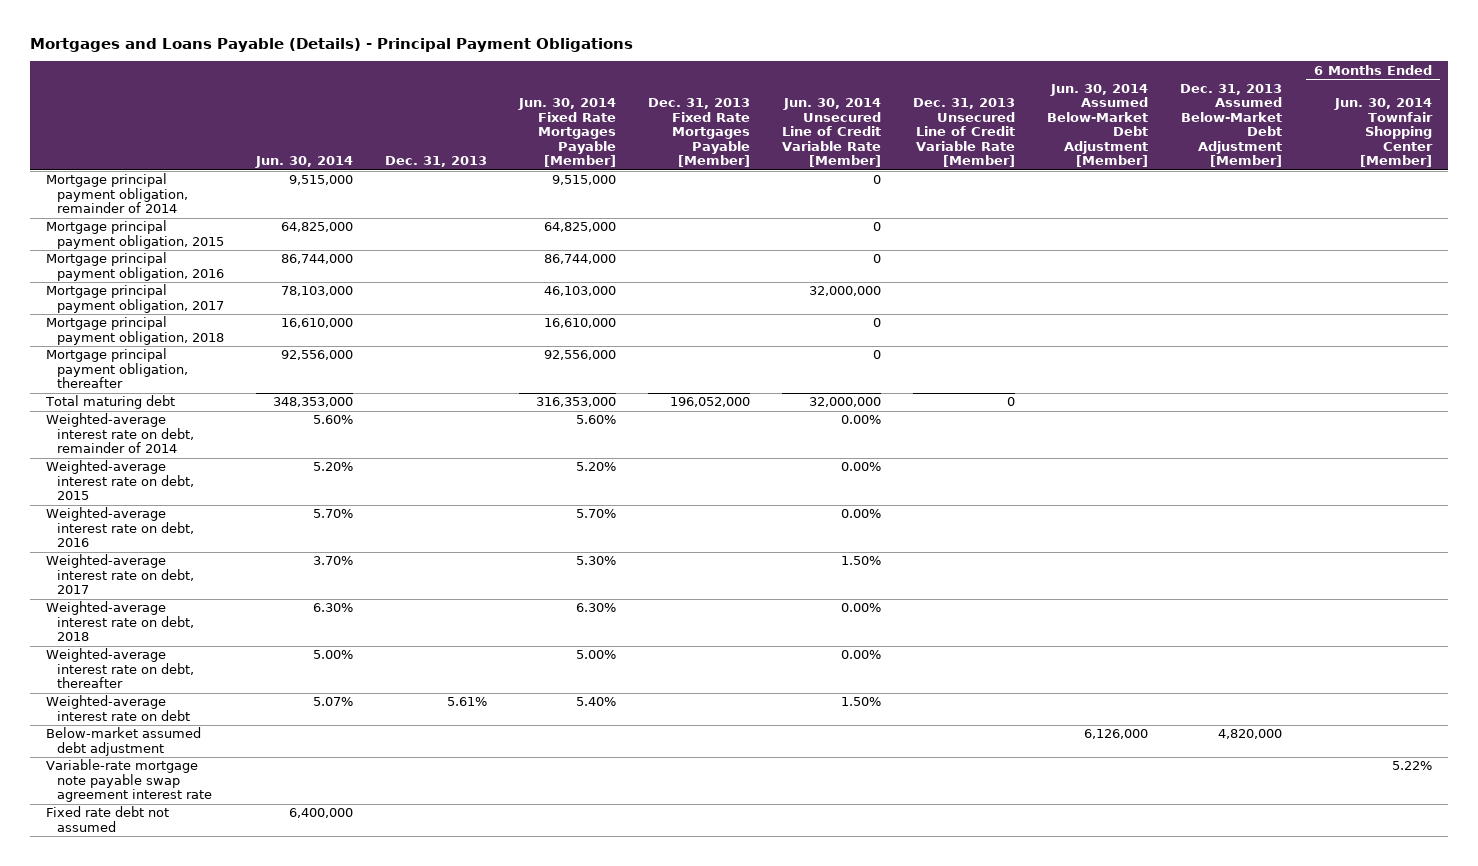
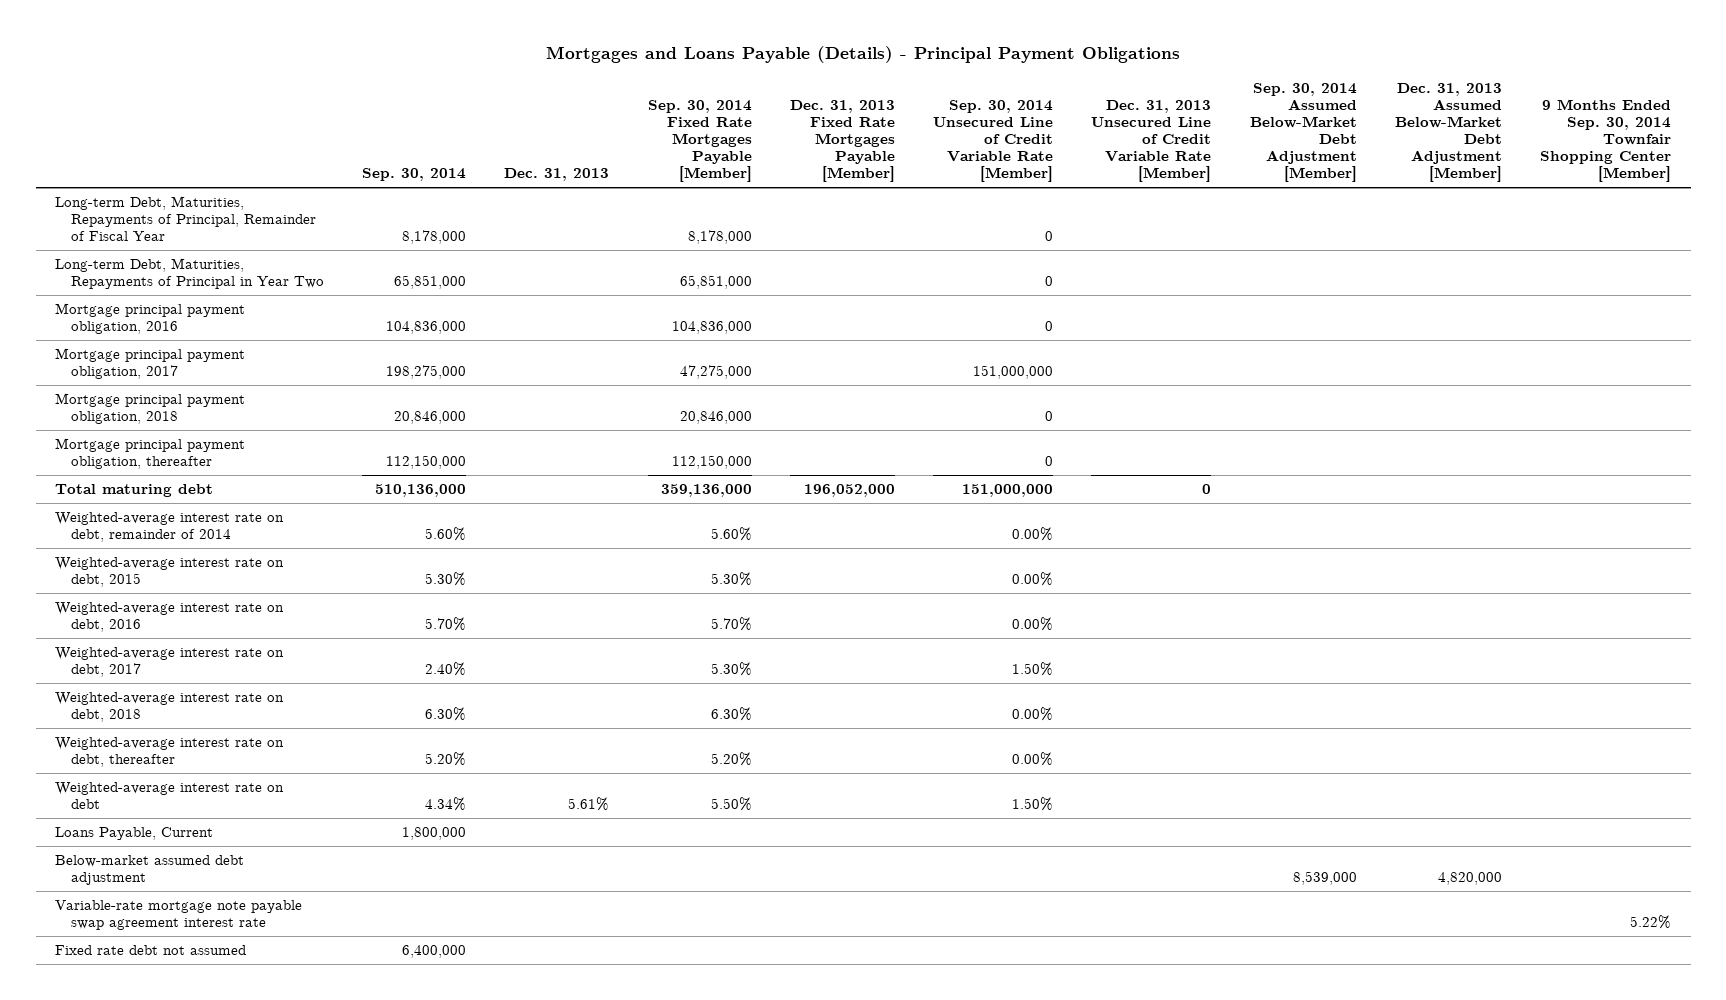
- | Jun. 30, 2014 | Dec. 31, 2013 | Jun. 30, 2014 Fixed Rate Mortgages Payable [Member] | Dec. 31, 2013 Fixed Rate Mortgages Payable [Member] | Jun. 30, 2014 Unsecured Line of Credit Variable Rate [Member] | Dec. 31, 2013 Unsecured Line of Credit Variable Rate [Member] | Jun. 30, 2014 Assumed Below-Market Debt Adjustment [Member] | Dec. 31, 2013 Assumed Below-Market Debt Adjustment [Member] | 6 Months Ended Jun. 30, 2014 Townfair Shopping Center [Member]
+ | Sep. 30, 2014 | Dec. 31, 2013 | Sep. 30, 2014 Fixed Rate Mortgages Payable [Member] | Dec. 31, 2013 Fixed Rate Mortgages Payable [Member] | Sep. 30, 2014 Unsecured Line of Credit Variable Rate [Member] | Dec. 31, 2013 Unsecured Line of Credit Variable Rate [Member] | Sep. 30, 2014 Assumed Below-Market Debt Adjustment [Member] | Dec. 31, 2013 Assumed Below-Market Debt Adjustment [Member] | 9 Months Ended Sep. 30, 2014 Townfair Shopping Center [Member]
- Mortgage principal payment obligation, remainder of 2014 | 9,515,000 | | 9,515,000 | | 0 | | | |
- Mortgage principal payment obligation, 2015 | 64,825,000 | | 64,825,000 | | 0 | | | |
+ Long-term Debt, Maturities, Repayments of Principal, Remainder of Fiscal Year | 8,178,000 | | 8,178,000 | | 0 | | | |
+ Long-term Debt, Maturities, Repayments of Principal in Year Two | 65,851,000 | | 65,851,000 | | 0 | | | |
+ Loans Payable, Current | 1,800,000 | | | | | | | |

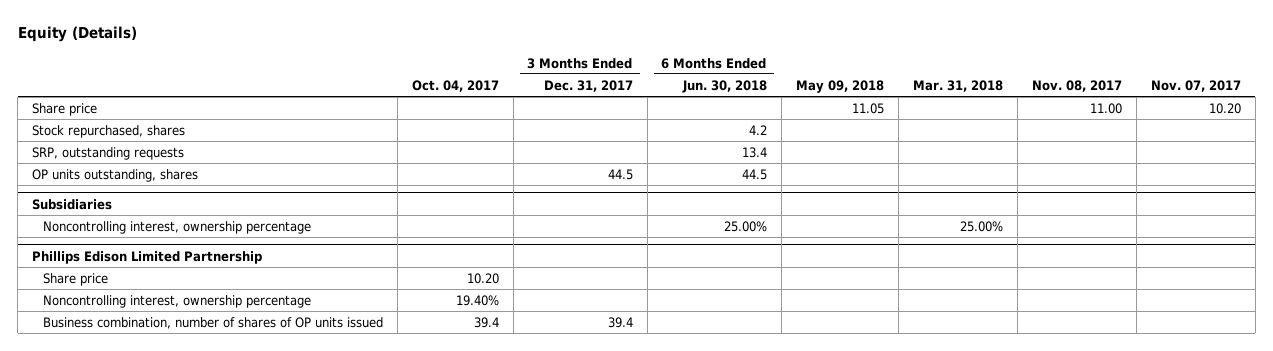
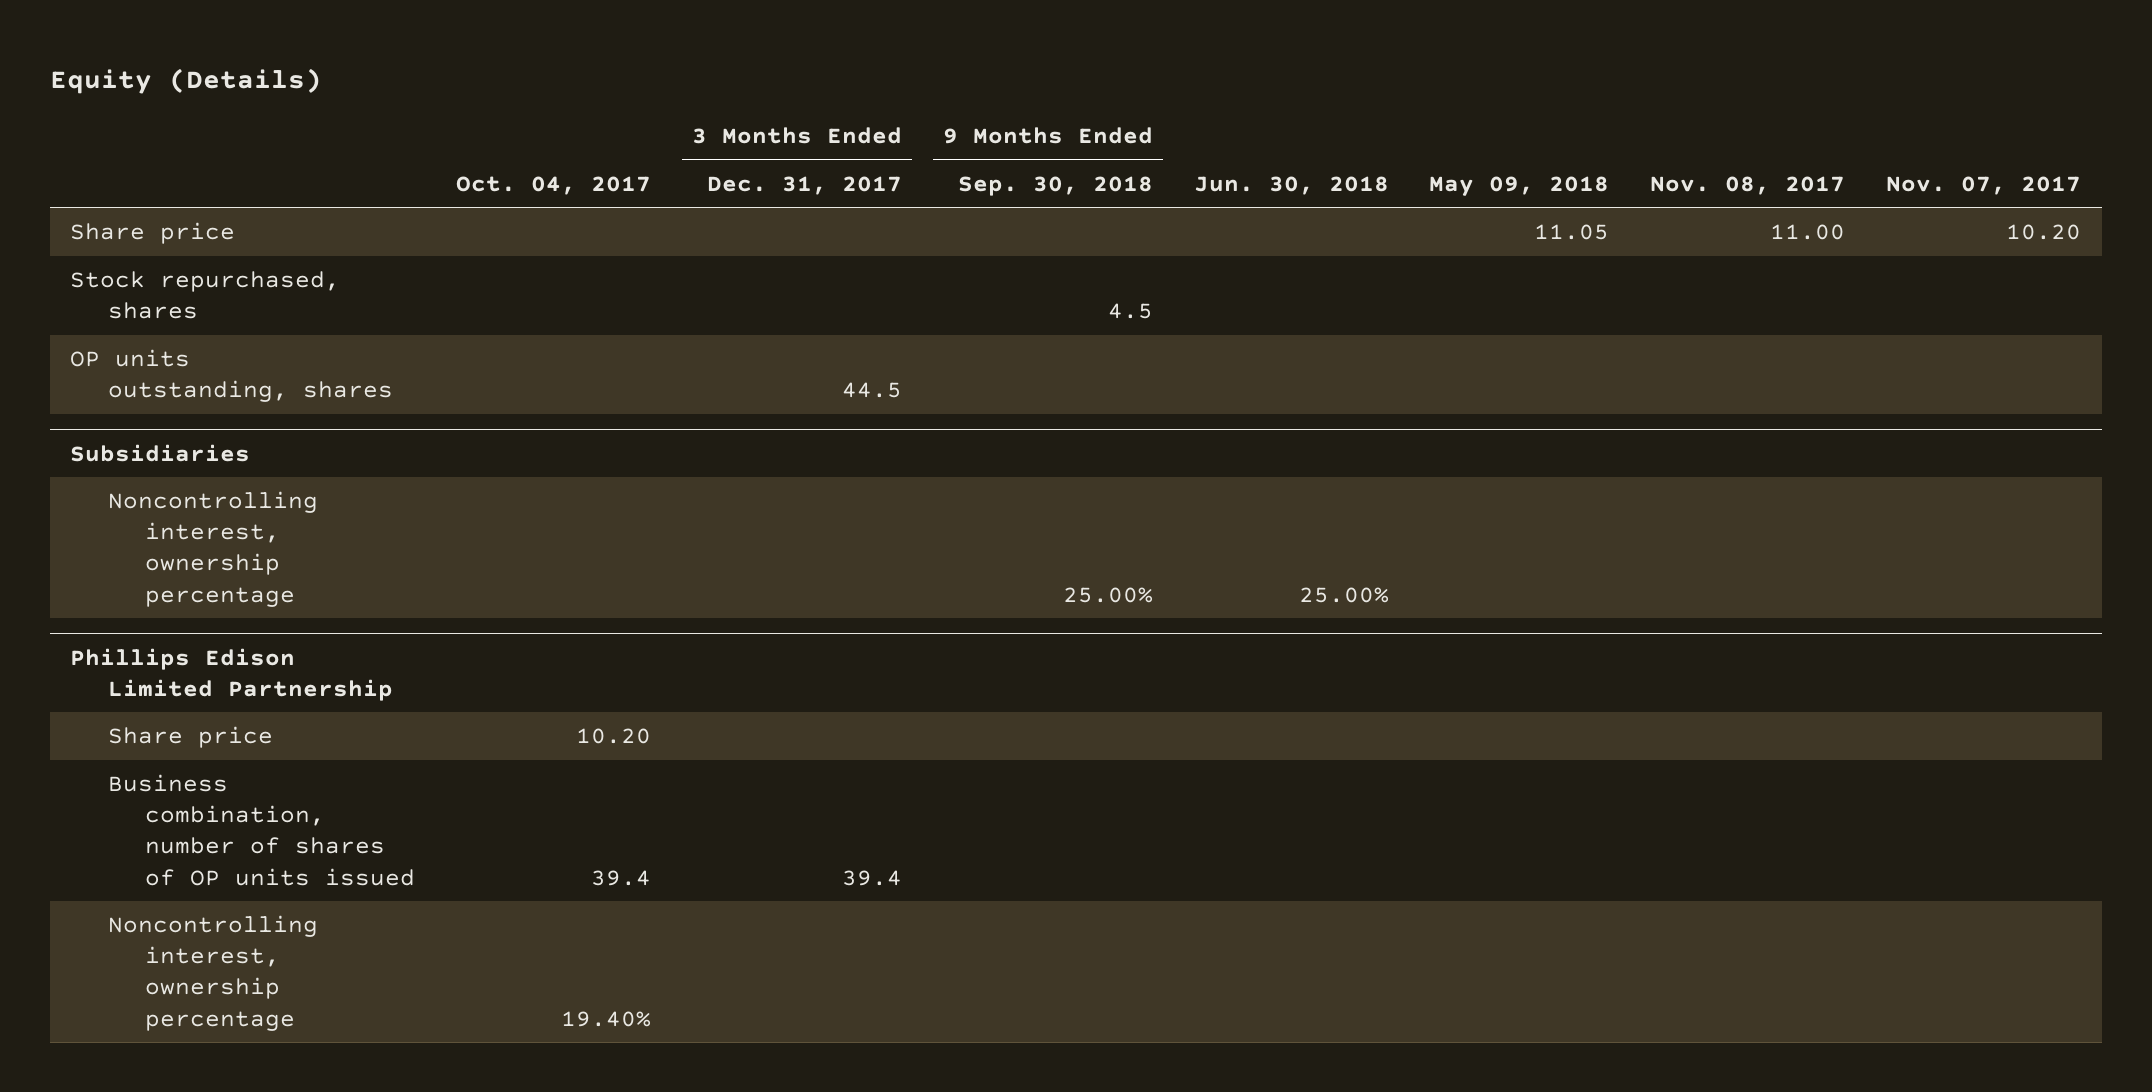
- | Oct. 04, 2017 | 3 Months Ended Dec. 31, 2017 | 6 Months Ended Jun. 30, 2018 | May 09, 2018 | Mar. 31, 2018 | Nov. 08, 2017 | Nov. 07, 2017
+ | Oct. 04, 2017 | 3 Months Ended Dec. 31, 2017 | 9 Months Ended Sep. 30, 2018 | Jun. 30, 2018 | May 09, 2018 | Nov. 08, 2017 | Nov. 07, 2017
- SRP, outstanding requests | | | 13.4 | | | |
@ Phillips Edison Limited Partnership
moved down: Noncontrolling interest, ownership percentage | 19.40% | | | | | |

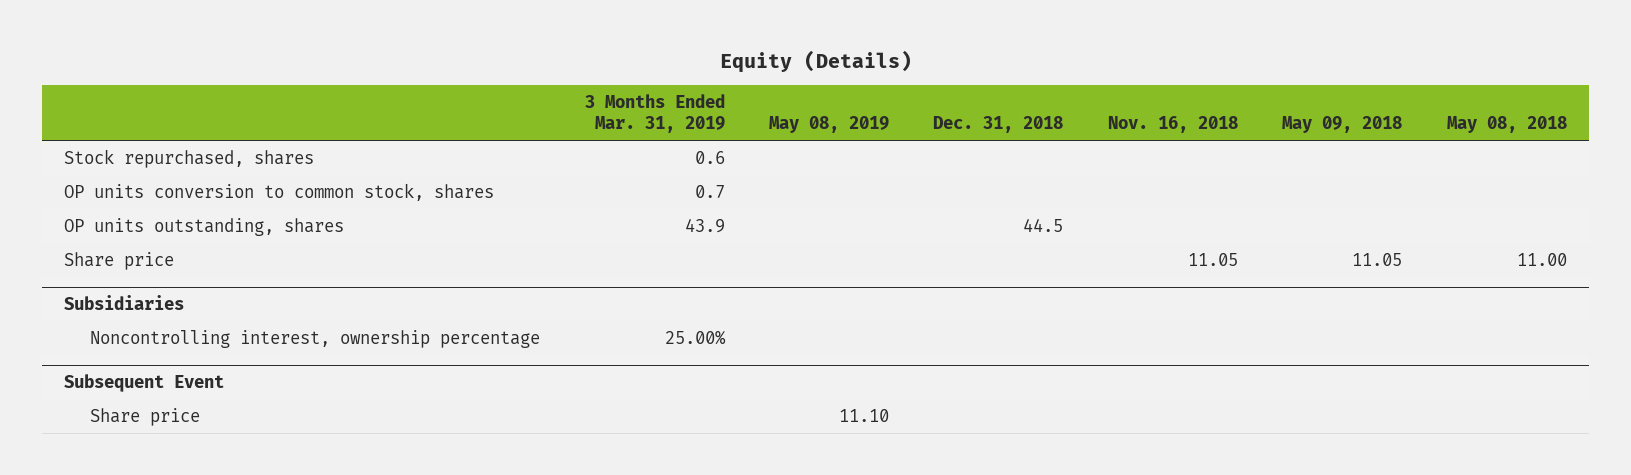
- | Oct. 04, 2017 | 3 Months Ended Dec. 31, 2017 | 9 Months Ended Sep. 30, 2018 | Jun. 30, 2018 | May 09, 2018 | Nov. 08, 2017 | Nov. 07, 2017
+ | 3 Months Ended Mar. 31, 2019 | May 08, 2019 | Dec. 31, 2018 | Nov. 16, 2018 | May 09, 2018 | May 08, 2018
+ OP units conversion to common stock, shares | 0.7 | | | | |
moved down: Share price | | | | 11.05 | 11.05 | 11.00
- Phillips Edison Limited Partnership
- Share price | 10.20 | | | | | |
- Business combination, number of shares of OP units issued | 39.4 | 39.4 | | | | |
- Noncontrolling interest, ownership percentage | 19.40% | | | | | |
+ Subsequent Event
+ Share price | | 11.10 | | | |

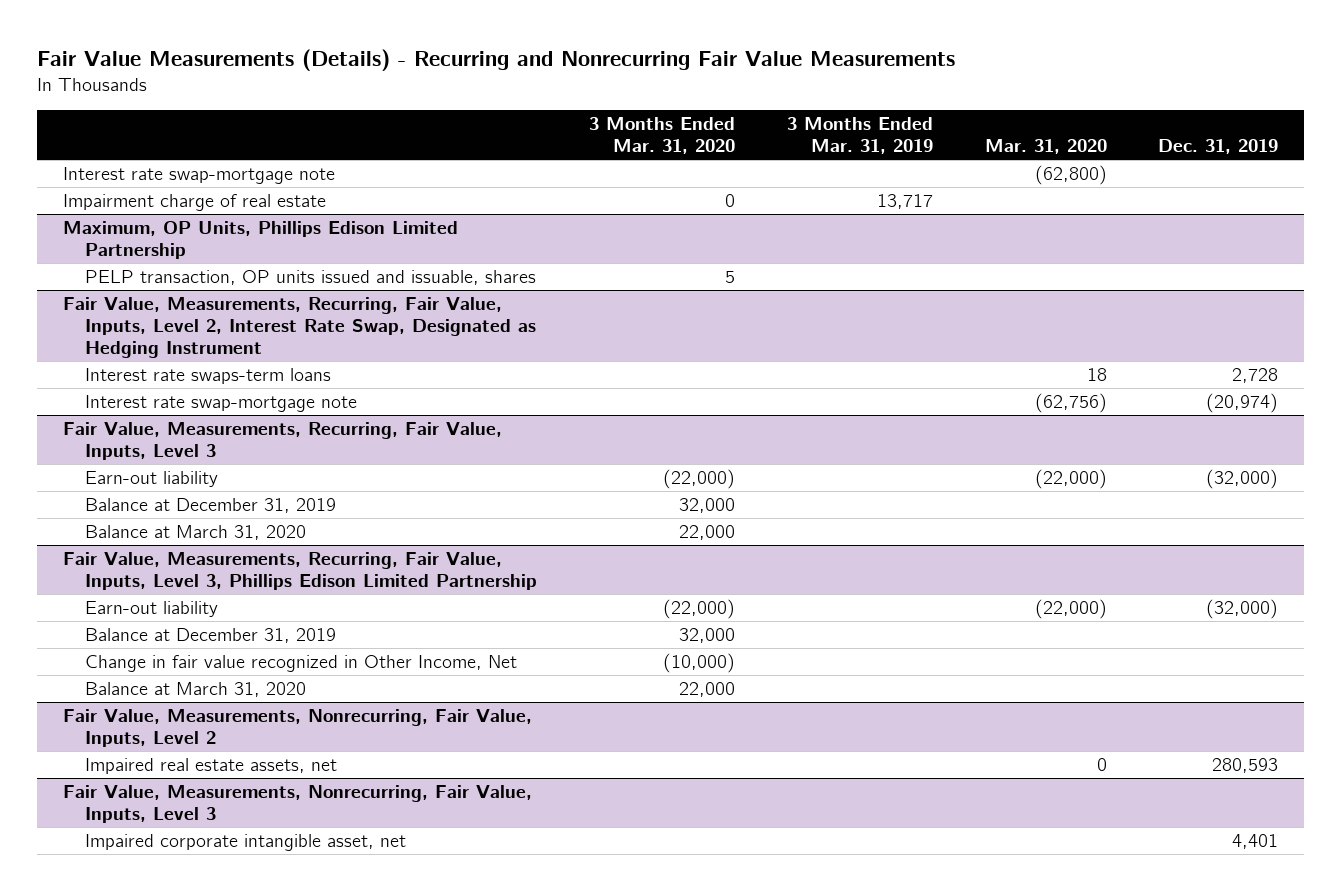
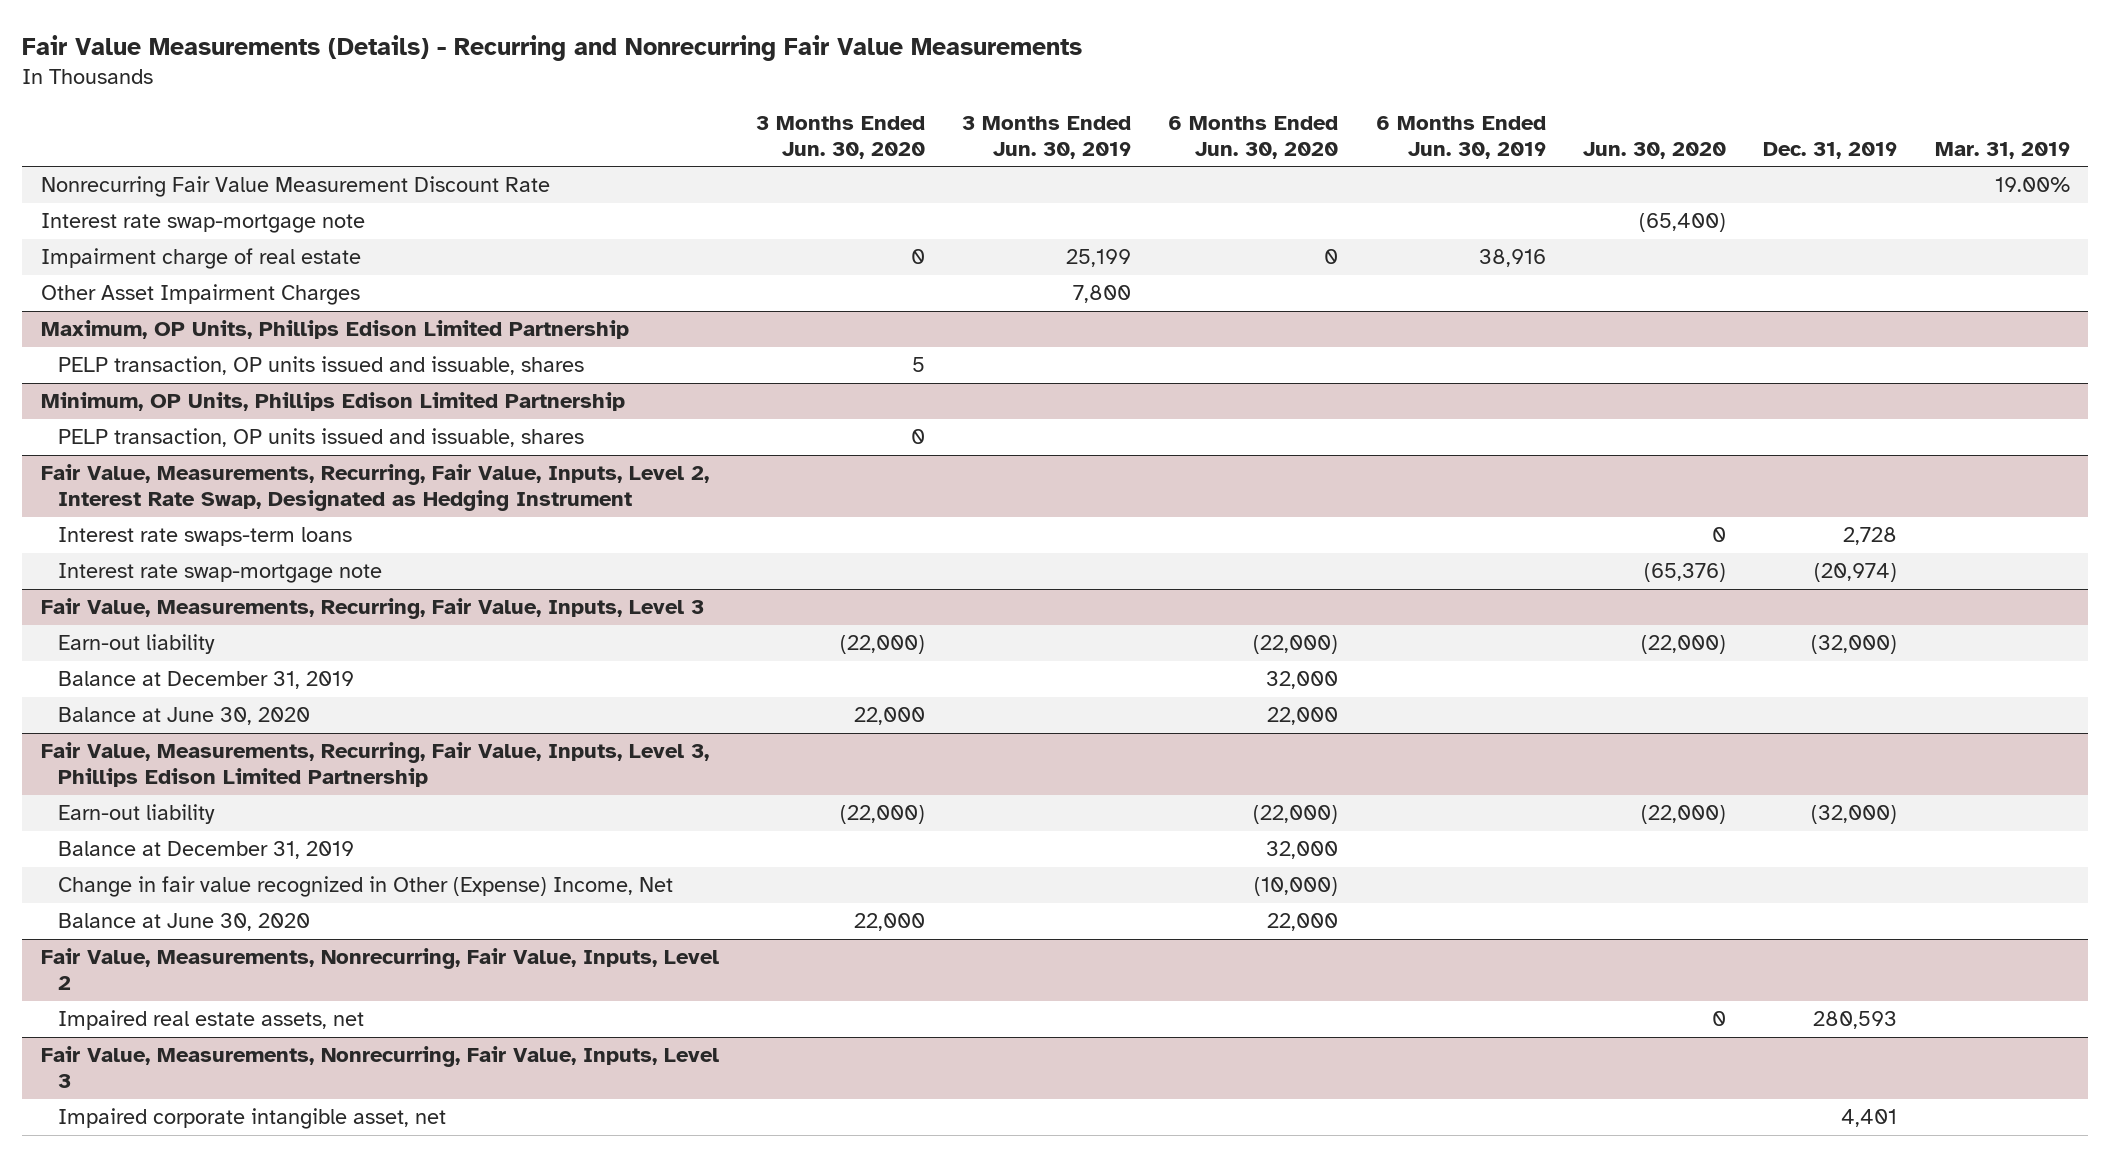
- | 3 Months Ended Mar. 31, 2020 | 3 Months Ended Mar. 31, 2019 | Mar. 31, 2020 | Dec. 31, 2019
+ | 3 Months Ended Jun. 30, 2020 | 3 Months Ended Jun. 30, 2019 | 6 Months Ended Jun. 30, 2020 | 6 Months Ended Jun. 30, 2019 | Jun. 30, 2020 | Dec. 31, 2019 | Mar. 31, 2019
+ Nonrecurring Fair Value Measurement Discount Rate | | | | | | | 19.00%
+ Other Asset Impairment Charges | | 7,800 | | | | |
+ Minimum, OP Units, Phillips Edison Limited Partnership
+ PELP transaction, OP units issued and issuable, shares | 0 | | | | | |
@ Fair Value, Measurements, Recurring, Fair Value, Inputs, Level 3
- Balance at March 31, 2020 | 22,000 | | |
+ Balance at June 30, 2020 | 22,000 | | 22,000 | | | |
@ Fair Value, Measurements, Recurring, Fair Value, Inputs, Level 3, Phillips Edison Limited Partnership
- Change in fair value recognized in Other Income, Net | (10,000) | | |
- Balance at March 31, 2020 | 22,000 | | |
+ Change in fair value recognized in Other (Expense) Income, Net | | | (10,000) | | | |
+ Balance at June 30, 2020 | 22,000 | | 22,000 | | | |

